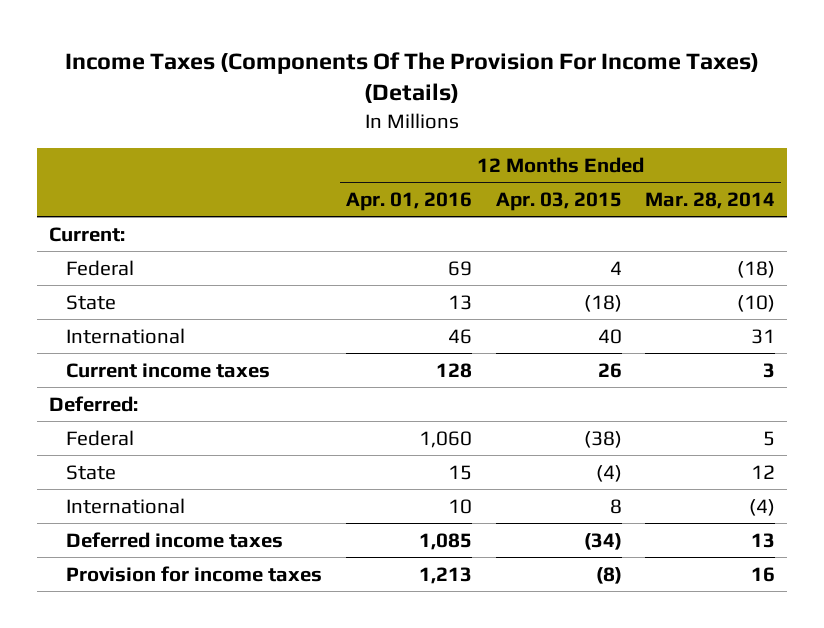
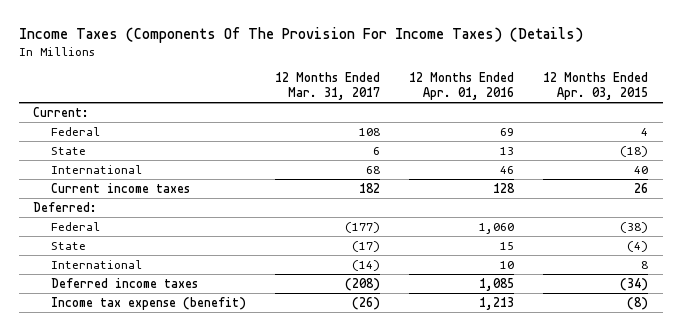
- | 12 Months Ended Apr. 01, 2016 | 12 Months Ended Apr. 03, 2015 | 12 Months Ended Mar. 28, 2014
+ | 12 Months Ended Mar. 31, 2017 | 12 Months Ended Apr. 01, 2016 | 12 Months Ended Apr. 03, 2015
- Provision for income taxes | 1,213 | (8) | 16
+ Income tax expense (benefit) | (26) | 1,213 | (8)

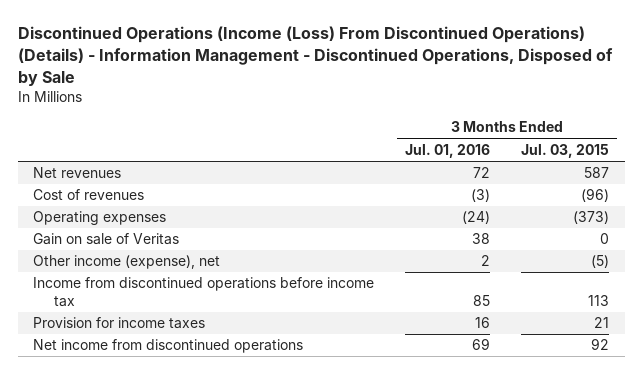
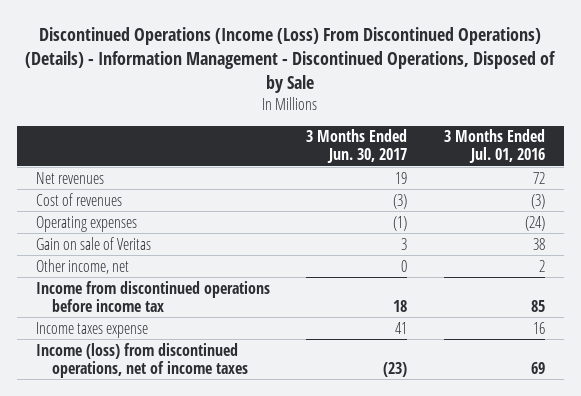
- | 3 Months Ended Jul. 01, 2016 | 3 Months Ended Jul. 03, 2015
+ | 3 Months Ended Jun. 30, 2017 | 3 Months Ended Jul. 01, 2016
- Other income (expense), net | 2 | (5)
+ Other income, net | 0 | 2
- Provision for income taxes | 16 | 21
- Net income from discontinued operations | 69 | 92
+ Income taxes expense | 41 | 16
+ Income (loss) from discontinued operations, net of income taxes | (23) | 69

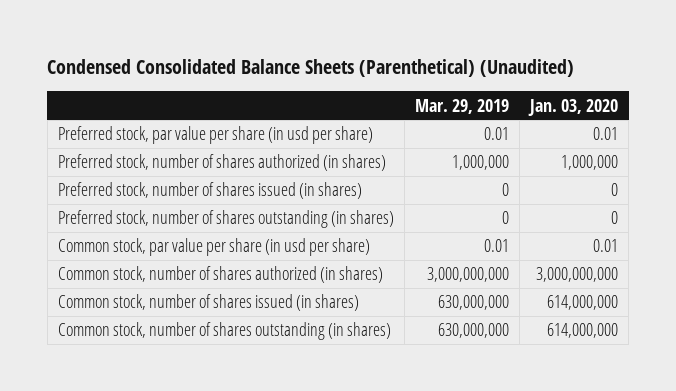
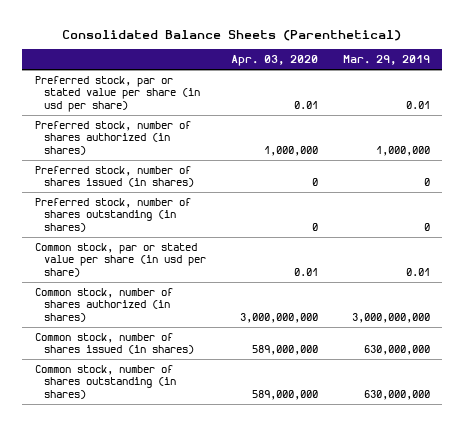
- Condensed Consolidated Balance Sheets (Parenthetical) (Unaudited)
+ Consolidated Balance Sheets (Parenthetical)
- | Mar. 29, 2019 | Jan. 03, 2020
+ | Apr. 03, 2020 | Mar. 29, 2019
- Preferred stock, par value per share (in usd per share) | 0.01 | 0.01
+ Preferred stock, par or stated value per share (in usd per share) | 0.01 | 0.01
- Common stock, par value per share (in usd per share) | 0.01 | 0.01
+ Common stock, par or stated value per share (in usd per share) | 0.01 | 0.01

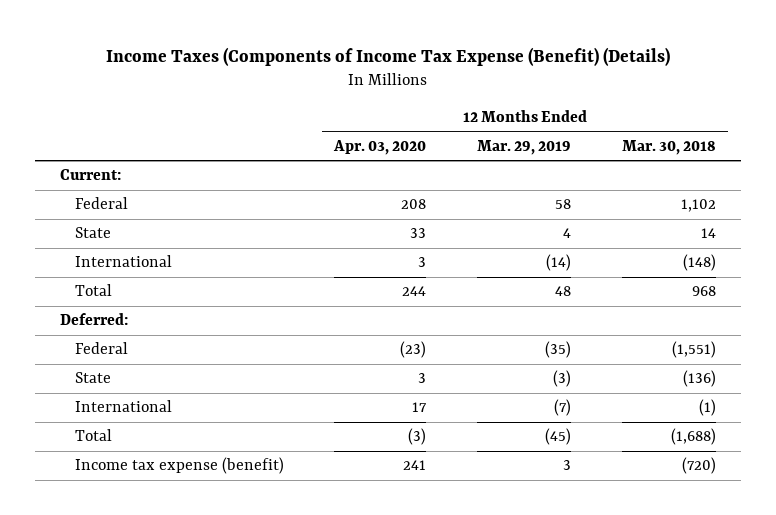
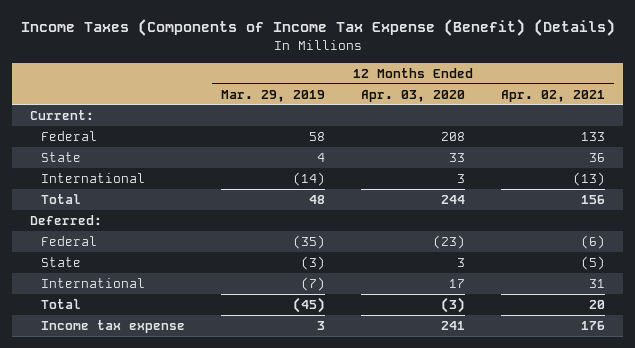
- | 12 Months Ended Apr. 03, 2020 | 12 Months Ended Mar. 29, 2019 | 12 Months Ended Mar. 30, 2018
+ | 12 Months Ended Mar. 29, 2019 | 12 Months Ended Apr. 03, 2020 | 12 Months Ended Apr. 02, 2021
- Income tax expense (benefit) | 241 | 3 | (720)
+ Income tax expense | 3 | 241 | 176

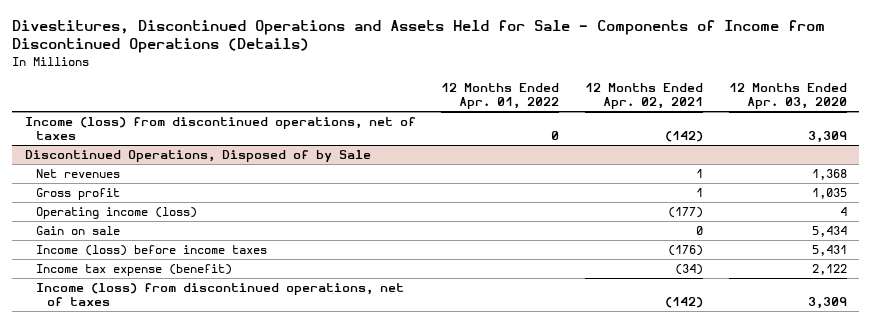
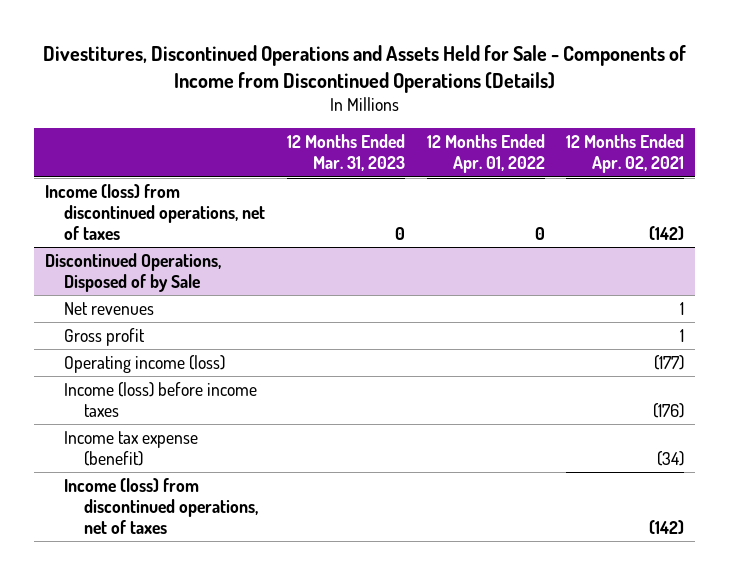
- | 12 Months Ended Apr. 01, 2022 | 12 Months Ended Apr. 02, 2021 | 12 Months Ended Apr. 03, 2020
+ | 12 Months Ended Mar. 31, 2023 | 12 Months Ended Apr. 01, 2022 | 12 Months Ended Apr. 02, 2021
@ Discontinued Operations, Disposed of by Sale
- Gain on sale | | 0 | 5,434

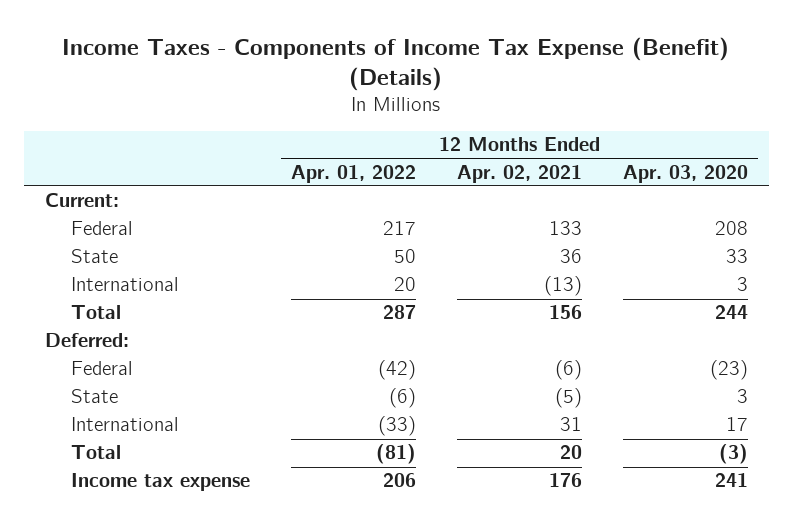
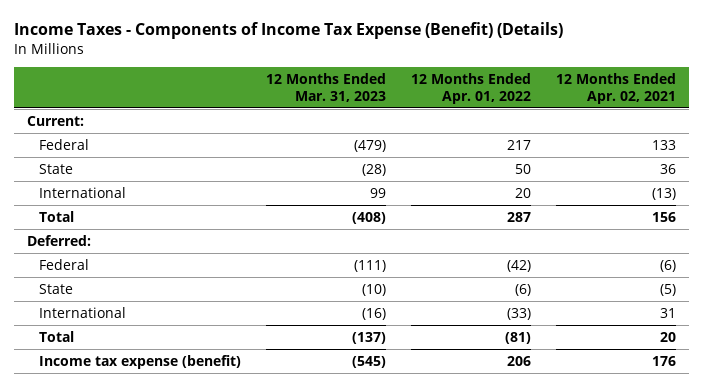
- | 12 Months Ended Apr. 01, 2022 | 12 Months Ended Apr. 02, 2021 | 12 Months Ended Apr. 03, 2020
+ | 12 Months Ended Mar. 31, 2023 | 12 Months Ended Apr. 01, 2022 | 12 Months Ended Apr. 02, 2021
- Income tax expense | 206 | 176 | 241
+ Income tax expense (benefit) | (545) | 206 | 176

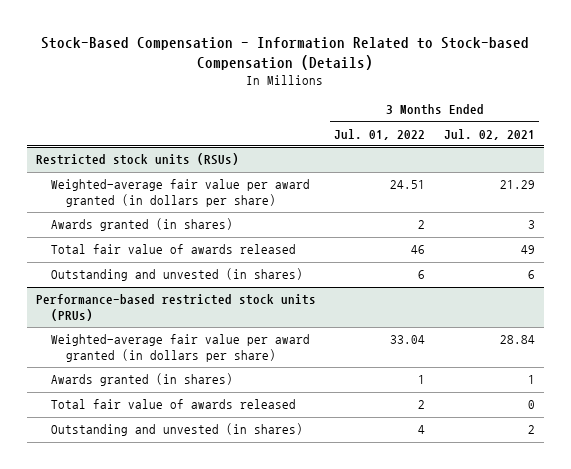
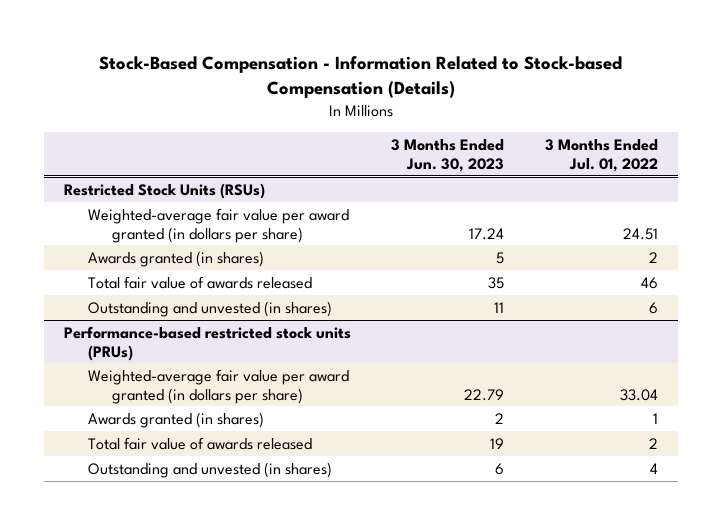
- | 3 Months Ended Jul. 01, 2022 | 3 Months Ended Jul. 02, 2021
+ | 3 Months Ended Jun. 30, 2023 | 3 Months Ended Jul. 01, 2022
- Restricted stock units (RSUs)
+ Restricted Stock Units (RSUs)

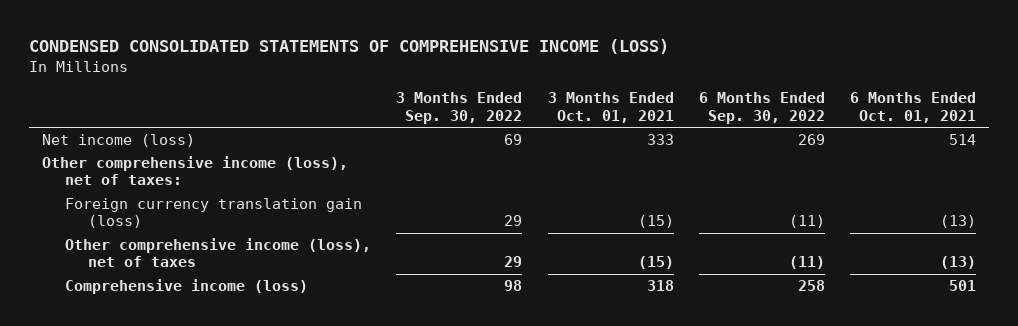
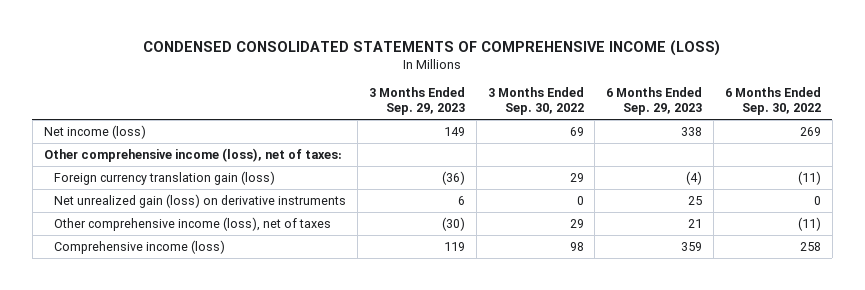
- | 3 Months Ended Sep. 30, 2022 | 3 Months Ended Oct. 01, 2021 | 6 Months Ended Sep. 30, 2022 | 6 Months Ended Oct. 01, 2021
+ | 3 Months Ended Sep. 29, 2023 | 3 Months Ended Sep. 30, 2022 | 6 Months Ended Sep. 29, 2023 | 6 Months Ended Sep. 30, 2022
+ Net unrealized gain (loss) on derivative instruments | 6 | 0 | 25 | 0

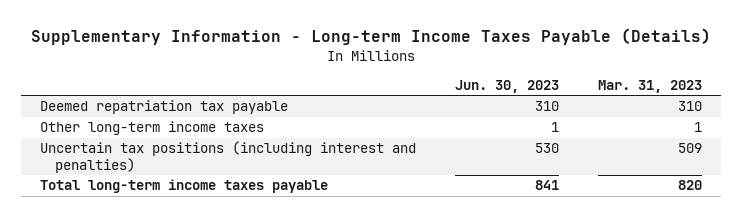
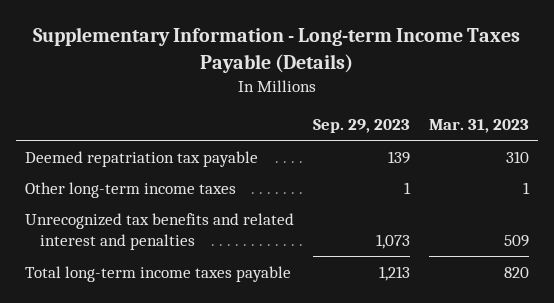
- | Jun. 30, 2023 | Mar. 31, 2023
+ | Sep. 29, 2023 | Mar. 31, 2023
- Uncertain tax positions (including interest and penalties) | 530 | 509
+ Unrecognized tax benefits and related interest and penalties | 1,073 | 509

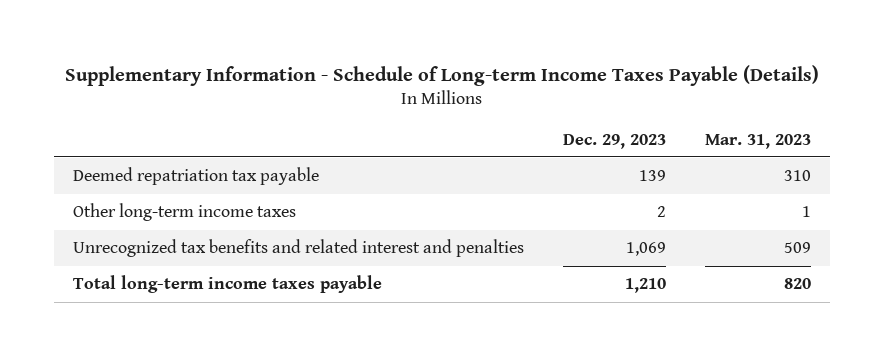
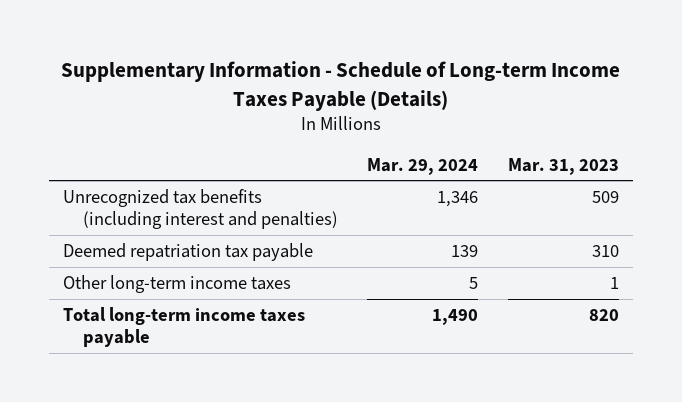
- | Dec. 29, 2023 | Mar. 31, 2023
+ | Mar. 29, 2024 | Mar. 31, 2023
+ Unrecognized tax benefits (including interest and penalties) | 1,346 | 509
- Unrecognized tax benefits and related interest and penalties | 1,069 | 509

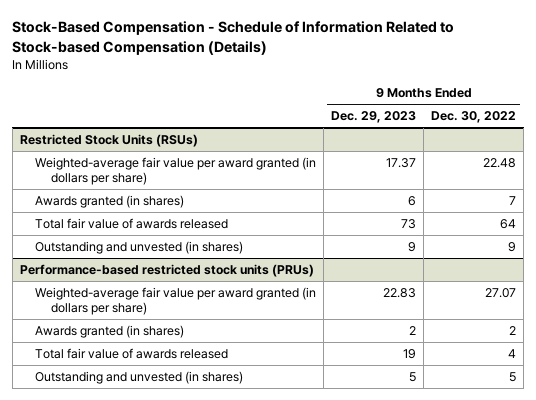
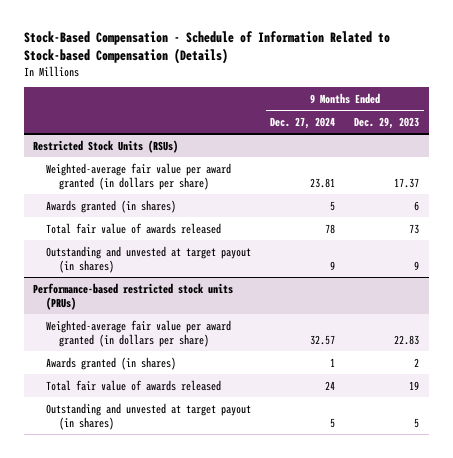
- | 9 Months Ended Dec. 29, 2023 | 9 Months Ended Dec. 30, 2022
+ | 9 Months Ended Dec. 27, 2024 | 9 Months Ended Dec. 29, 2023
@ Restricted Stock Units (RSUs)
- Outstanding and unvested (in shares) | 9 | 9
+ Outstanding and unvested at target payout (in shares) | 9 | 9
@ Performance-based restricted stock units (PRUs)
- Outstanding and unvested (in shares) | 5 | 5
+ Outstanding and unvested at target payout (in shares) | 5 | 5

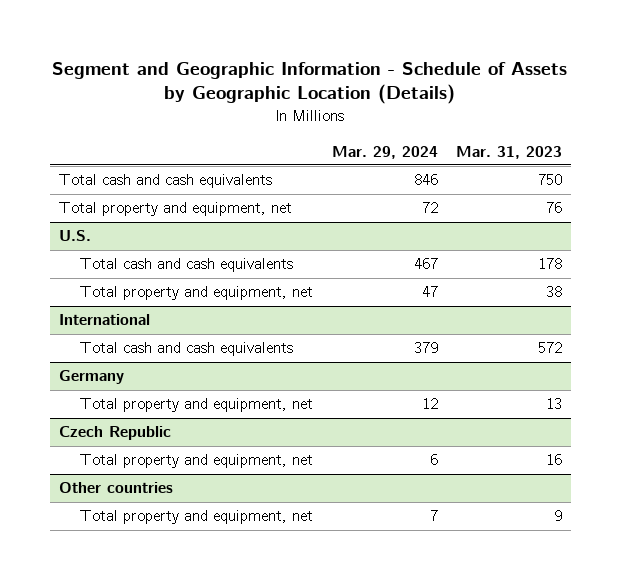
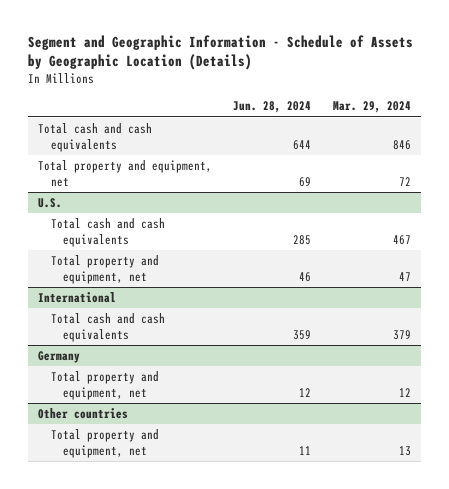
- | Mar. 29, 2024 | Mar. 31, 2023
+ | Jun. 28, 2024 | Mar. 29, 2024
- Czech Republic
- Total property and equipment, net | 6 | 16
@ Other countries
- Total property and equipment, net | 7 | 9
+ Total property and equipment, net | 11 | 13

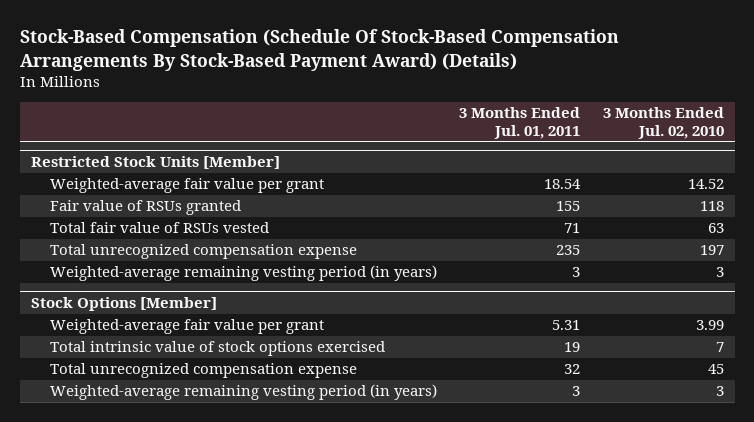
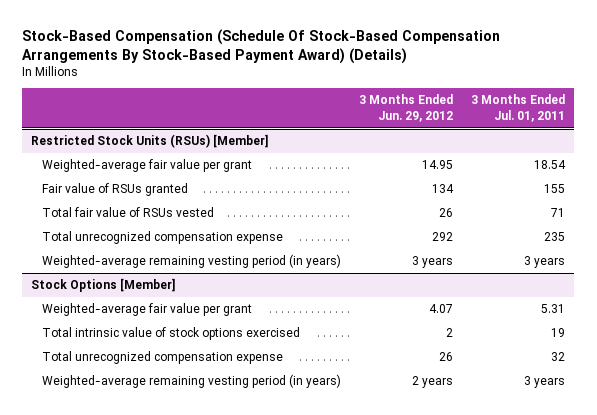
- | 3 Months Ended Jul. 01, 2011 | 3 Months Ended Jul. 02, 2010
+ | 3 Months Ended Jun. 29, 2012 | 3 Months Ended Jul. 01, 2011
- Restricted Stock Units [Member]
+ Restricted Stock Units (RSUs) [Member]
- Weighted-average remaining vesting period (in years) | 3 | 3
+ Weighted-average remaining vesting period (in years) | 3 years | 3 years
@ Stock Options [Member]
- Weighted-average remaining vesting period (in years) | 3 | 3
+ Weighted-average remaining vesting period (in years) | 2 years | 3 years

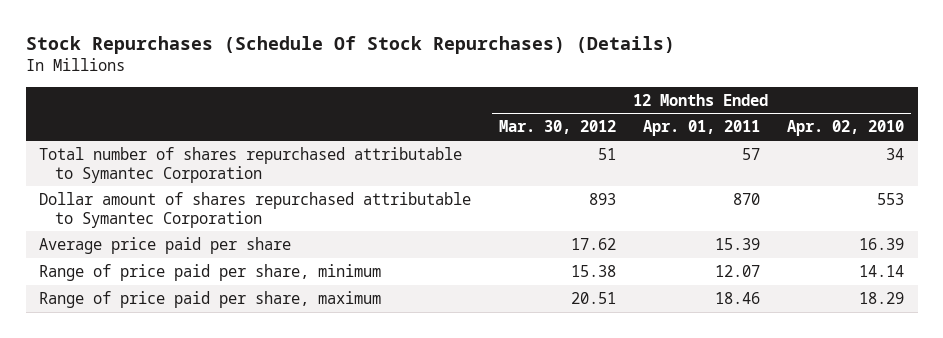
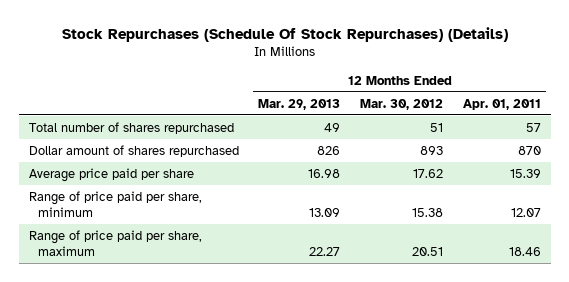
- | 12 Months Ended Mar. 30, 2012 | 12 Months Ended Apr. 01, 2011 | 12 Months Ended Apr. 02, 2010
+ | 12 Months Ended Mar. 29, 2013 | 12 Months Ended Mar. 30, 2012 | 12 Months Ended Apr. 01, 2011
- Total number of shares repurchased attributable to Symantec Corporation | 51 | 57 | 34
- Dollar amount of shares repurchased attributable to Symantec Corporation | 893 | 870 | 553
+ Total number of shares repurchased | 49 | 51 | 57
+ Dollar amount of shares repurchased | 826 | 893 | 870

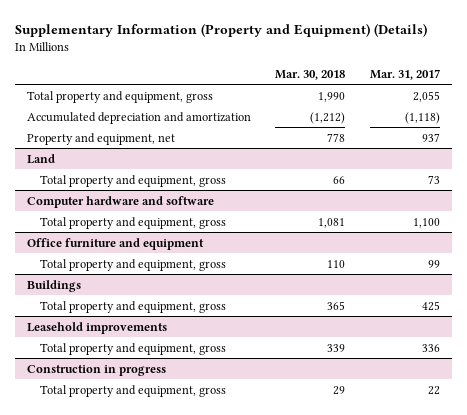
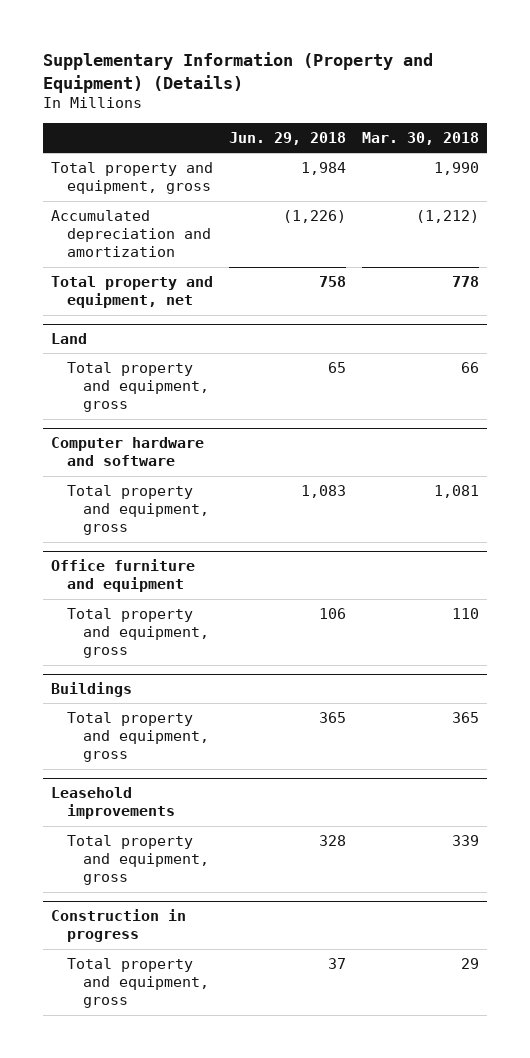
- | Mar. 30, 2018 | Mar. 31, 2017
+ | Jun. 29, 2018 | Mar. 30, 2018
- Property and equipment, net | 778 | 937
+ Total property and equipment, net | 758 | 778

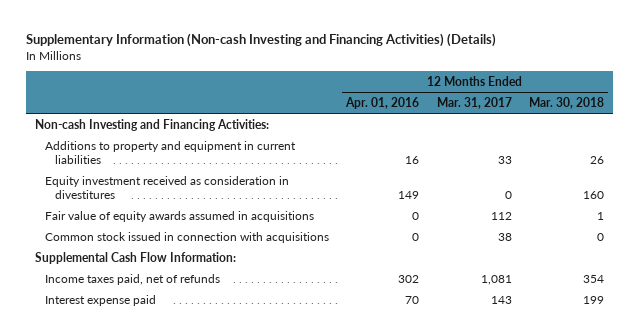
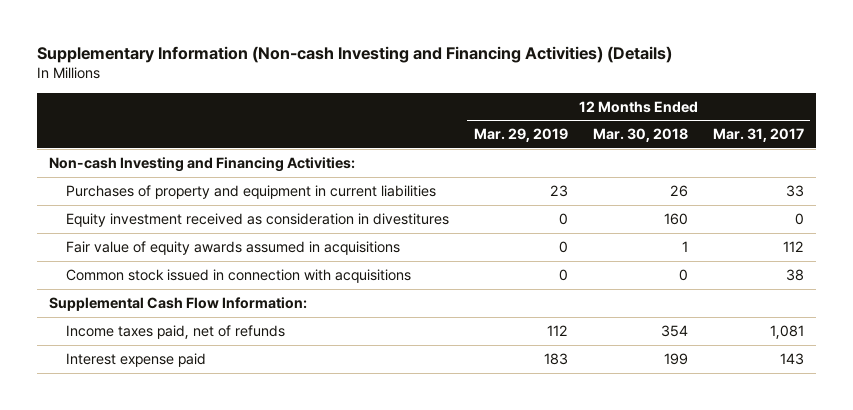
- | 12 Months Ended Apr. 01, 2016 | 12 Months Ended Mar. 31, 2017 | 12 Months Ended Mar. 30, 2018
+ | 12 Months Ended Mar. 29, 2019 | 12 Months Ended Mar. 30, 2018 | 12 Months Ended Mar. 31, 2017
- Additions to property and equipment in current liabilities | 16 | 33 | 26
+ Purchases of property and equipment in current liabilities | 23 | 26 | 33

